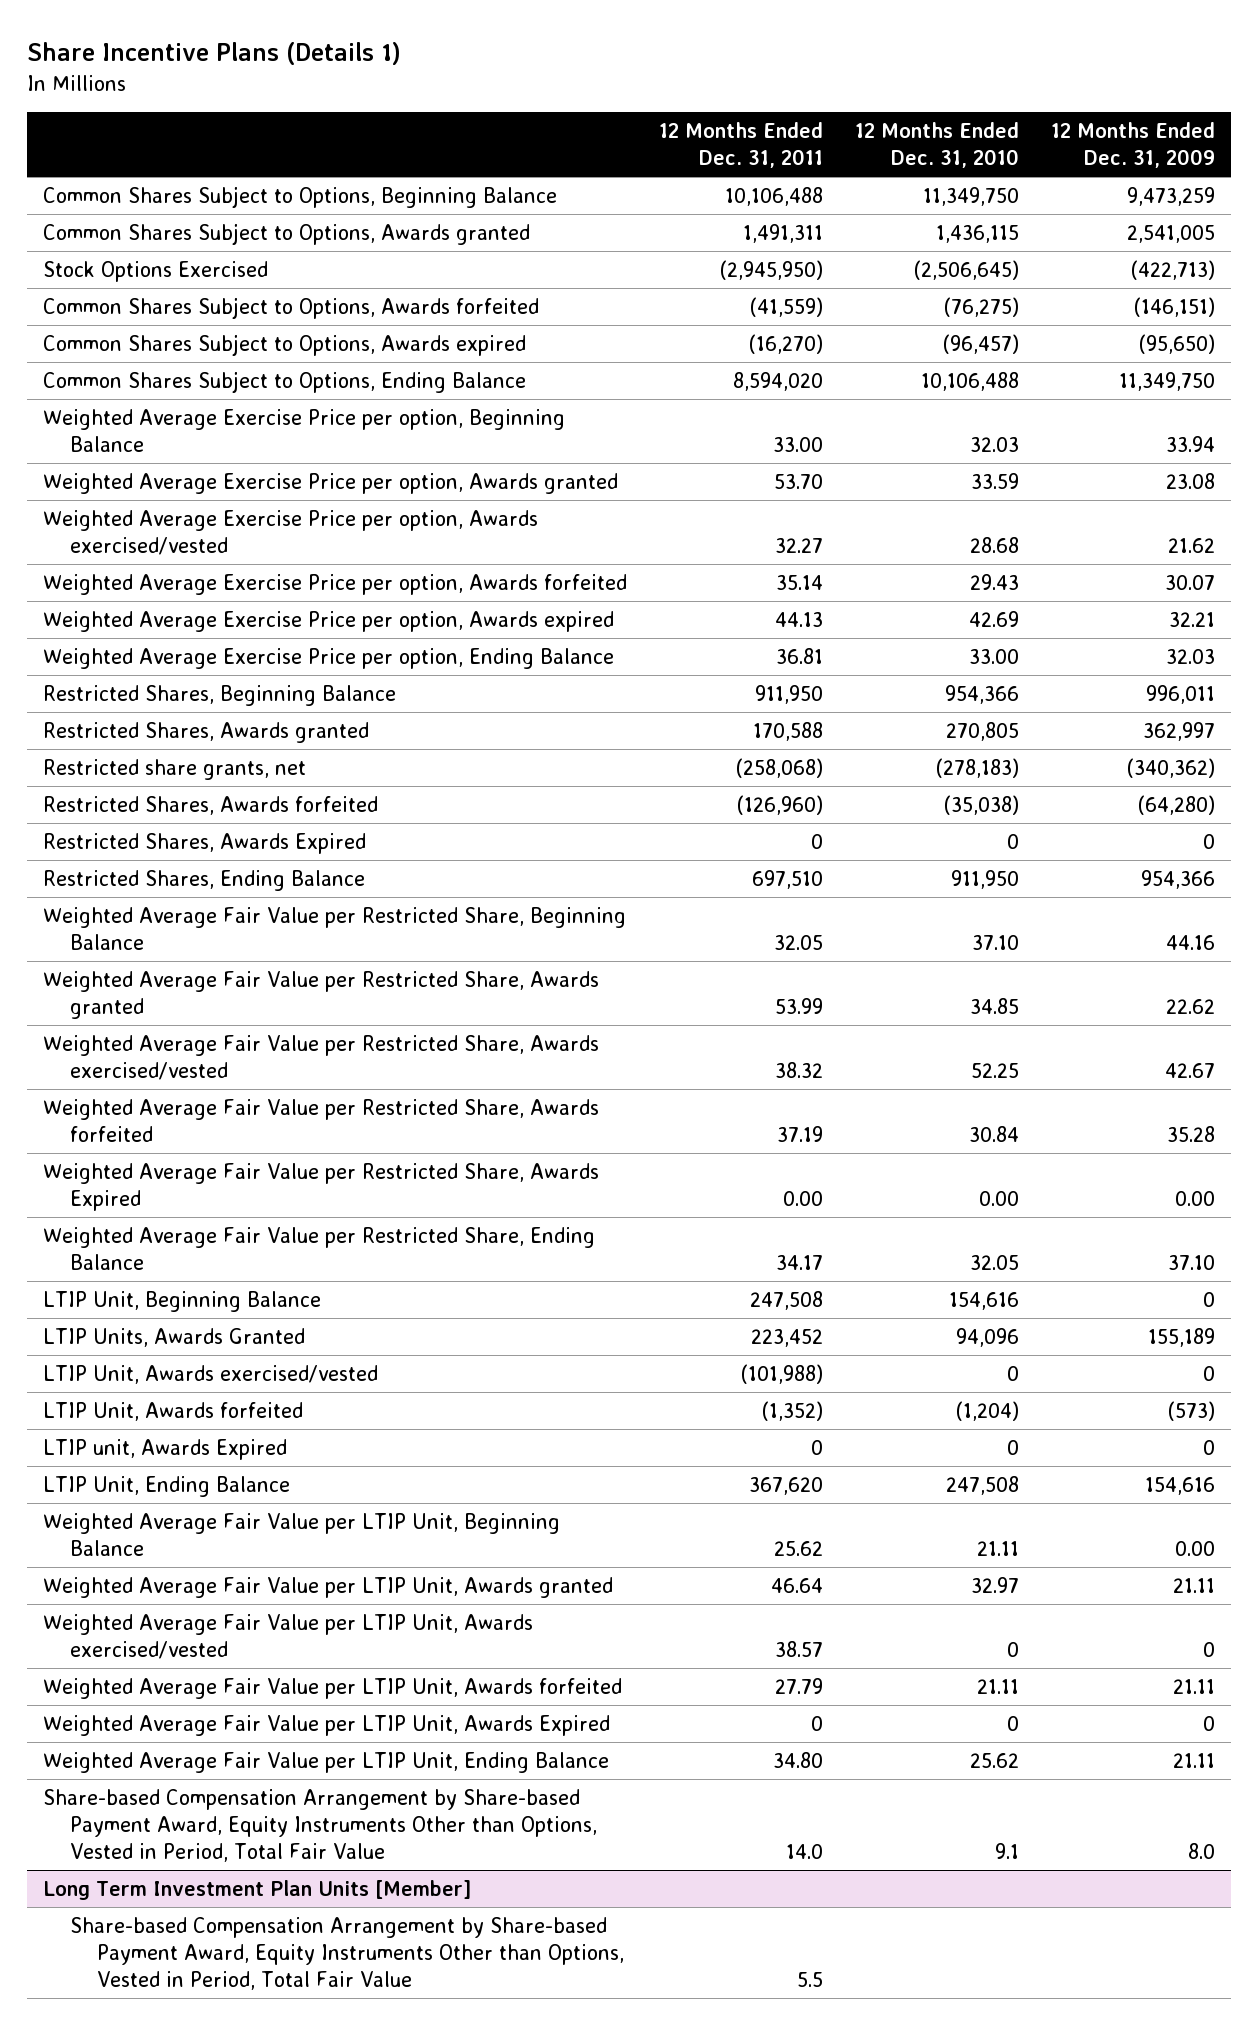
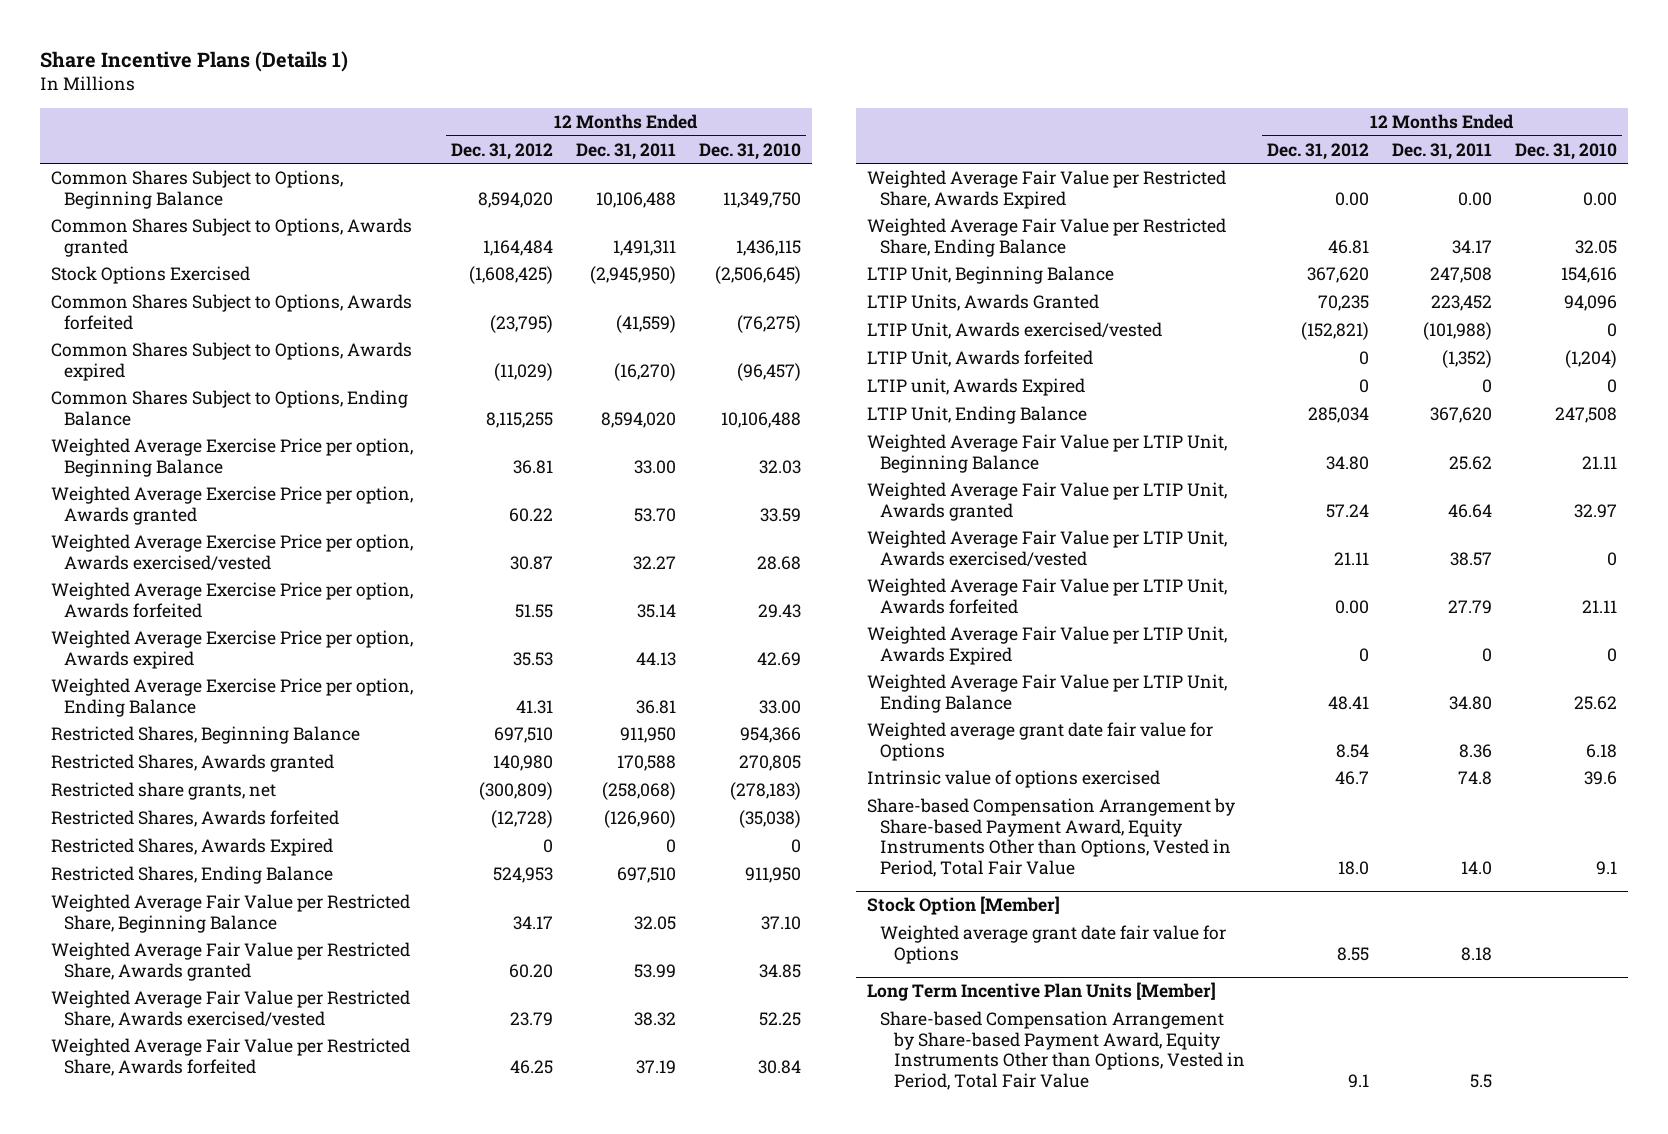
- | 12 Months Ended Dec. 31, 2011 | 12 Months Ended Dec. 31, 2010 | 12 Months Ended Dec. 31, 2009
+ | 12 Months Ended Dec. 31, 2012 | 12 Months Ended Dec. 31, 2011 | 12 Months Ended Dec. 31, 2010
+ Weighted average grant date fair value for Options | 8.54 | 8.36 | 6.18
+ Intrinsic value of options exercised | 46.7 | 74.8 | 39.6
- Long Term Investment Plan Units [Member]
+ Stock Option [Member]
+ Weighted average grant date fair value for Options | 8.55 | 8.18 |
+ Long Term Incentive Plan Units [Member]

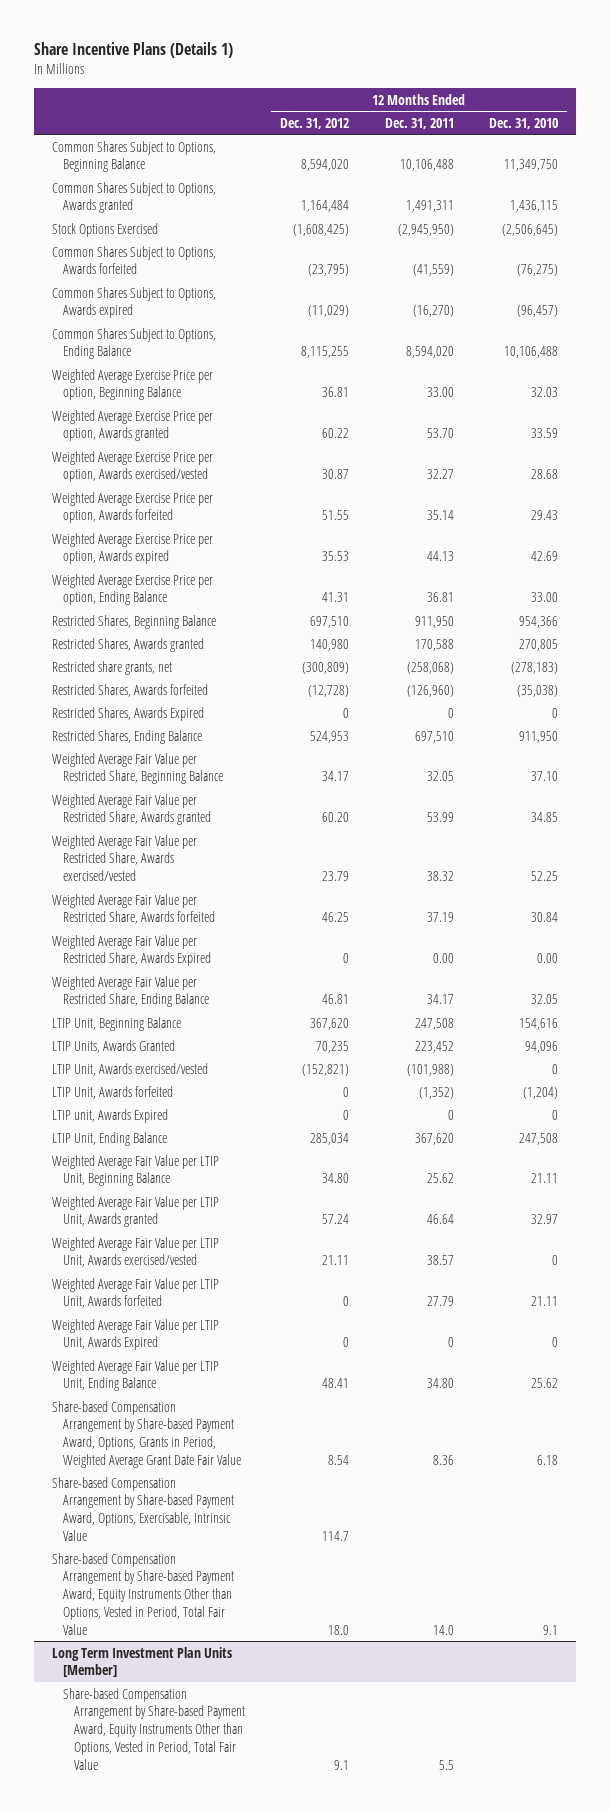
- Weighted Average Fair Value per Restricted Share, Awards Expired | 0.00 | 0.00 | 0.00
+ Weighted Average Fair Value per Restricted Share, Awards Expired | 0 | 0.00 | 0.00
- Weighted Average Fair Value per LTIP Unit, Awards forfeited | 0.00 | 27.79 | 21.11
+ Weighted Average Fair Value per LTIP Unit, Awards forfeited | 0 | 27.79 | 21.11
- Weighted average grant date fair value for Options | 8.54 | 8.36 | 6.18
- Intrinsic value of options exercised | 46.7 | 74.8 | 39.6
+ Share-based Compensation Arrangement by Share-based Payment Award, Options, Grants in Period, Weighted Average Grant Date Fair Value | 8.54 | 8.36 | 6.18
+ Share-based Compensation Arrangement by Share-based Payment Award, Options, Exercisable, Intrinsic Value | 114.7 | |
- Stock Option [Member]
- Weighted average grant date fair value for Options | 8.55 | 8.18 |
- Long Term Incentive Plan Units [Member]
+ Long Term Investment Plan Units [Member]

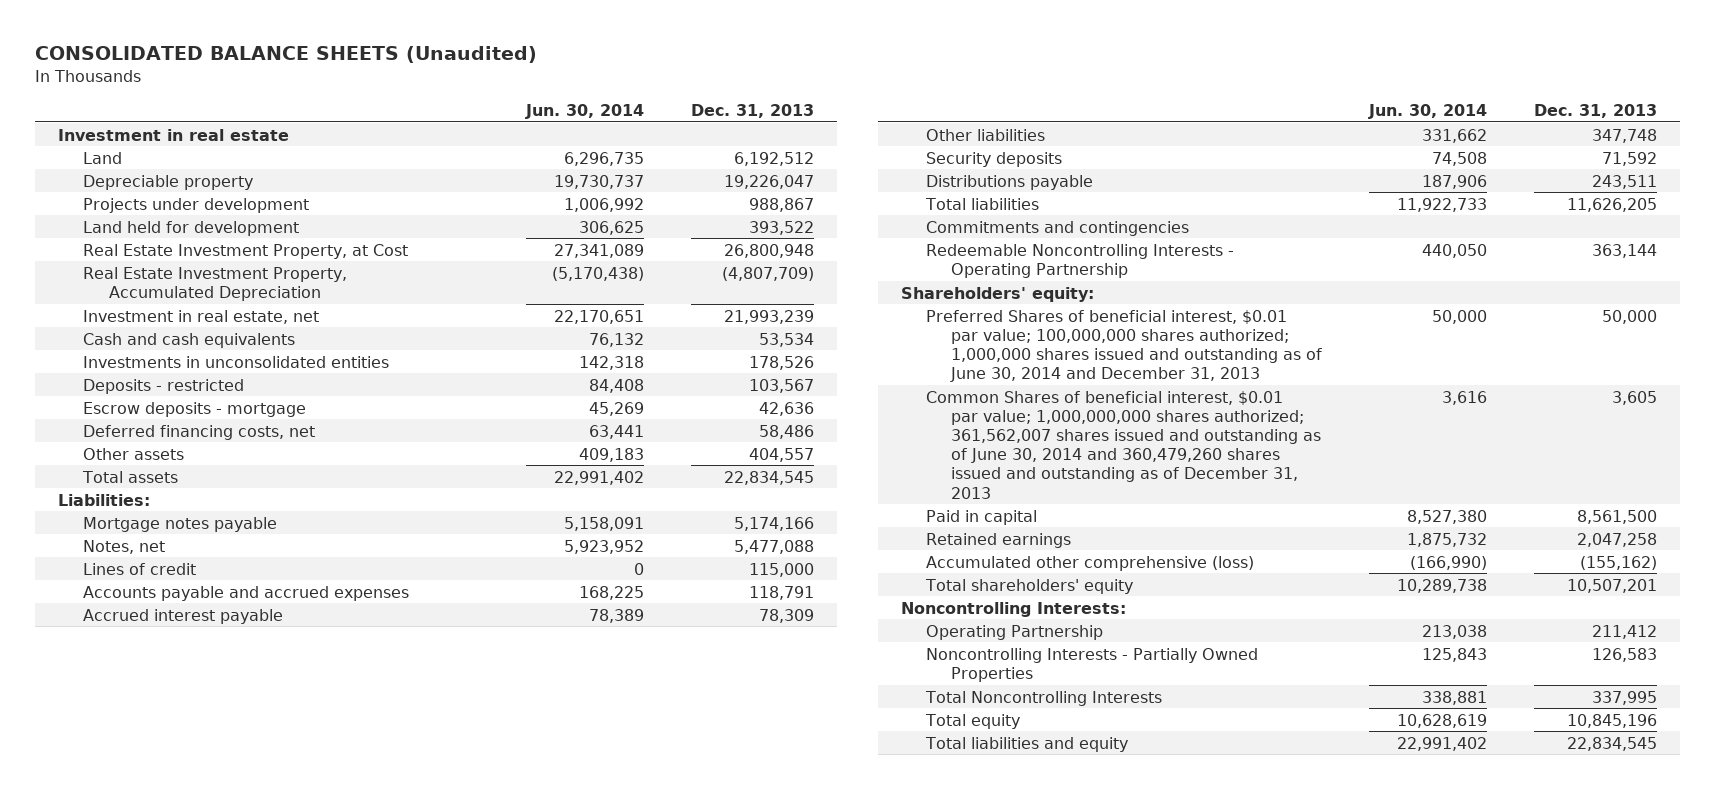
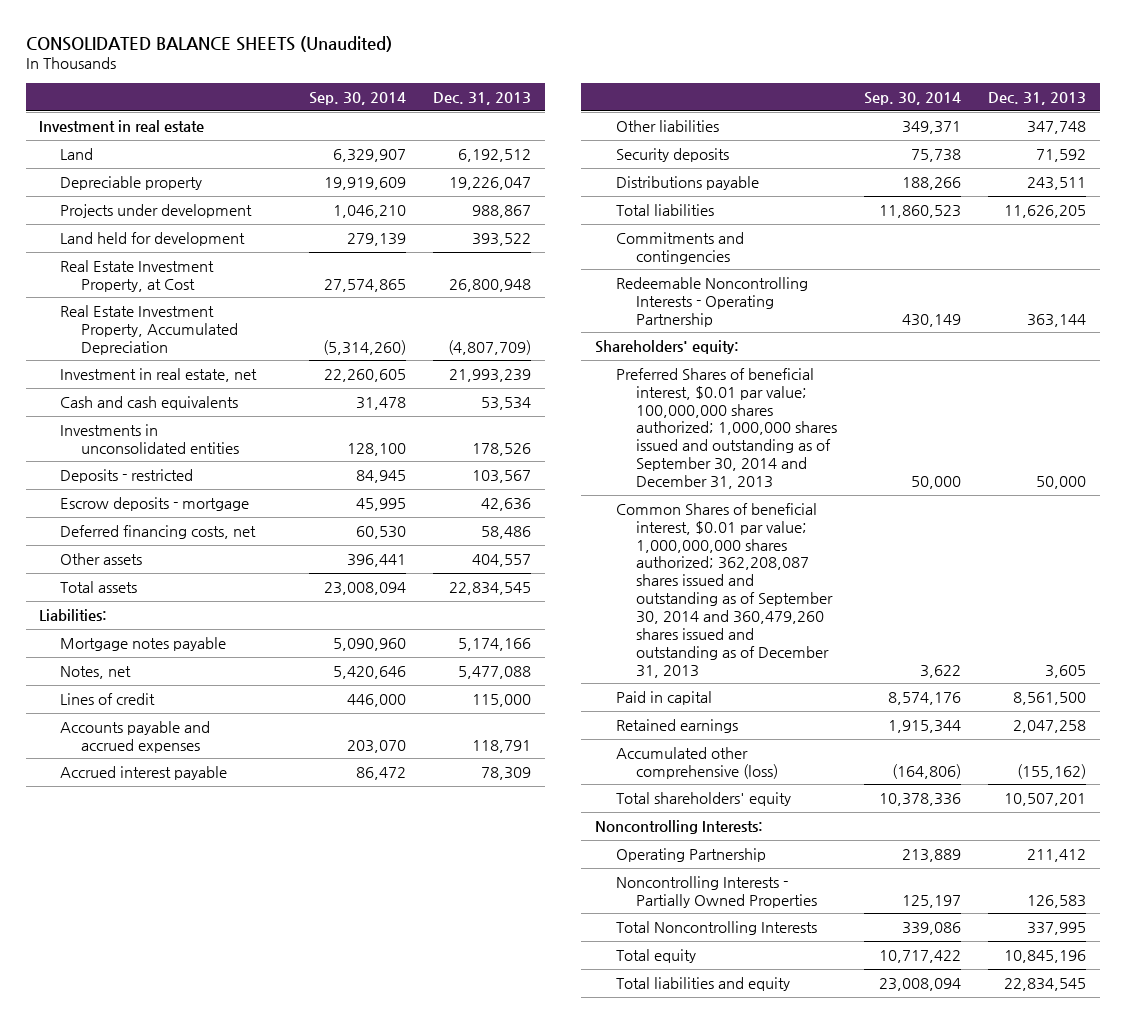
- | Jun. 30, 2014 | Dec. 31, 2013
+ | Sep. 30, 2014 | Dec. 31, 2013
- Preferred Shares of beneficial interest, $0.01 par value; 100,000,000 shares authorized; 1,000,000 shares issued and outstanding as of June 30, 2014 and December 31, 2013 | 50,000 | 50,000
- Common Shares of beneficial interest, $0.01 par value; 1,000,000,000 shares authorized; 361,562,007 shares issued and outstanding as of June 30, 2014 and 360,479,260 shares issued and outstanding as of December 31, 2013 | 3,616 | 3,605
+ Preferred Shares of beneficial interest, $0.01 par value; 100,000,000 shares authorized; 1,000,000 shares issued and outstanding as of September 30, 2014 and December 31, 2013 | 50,000 | 50,000
+ Common Shares of beneficial interest, $0.01 par value; 1,000,000,000 shares authorized; 362,208,087 shares issued and outstanding as of September 30, 2014 and 360,479,260 shares issued and outstanding as of December 31, 2013 | 3,622 | 3,605

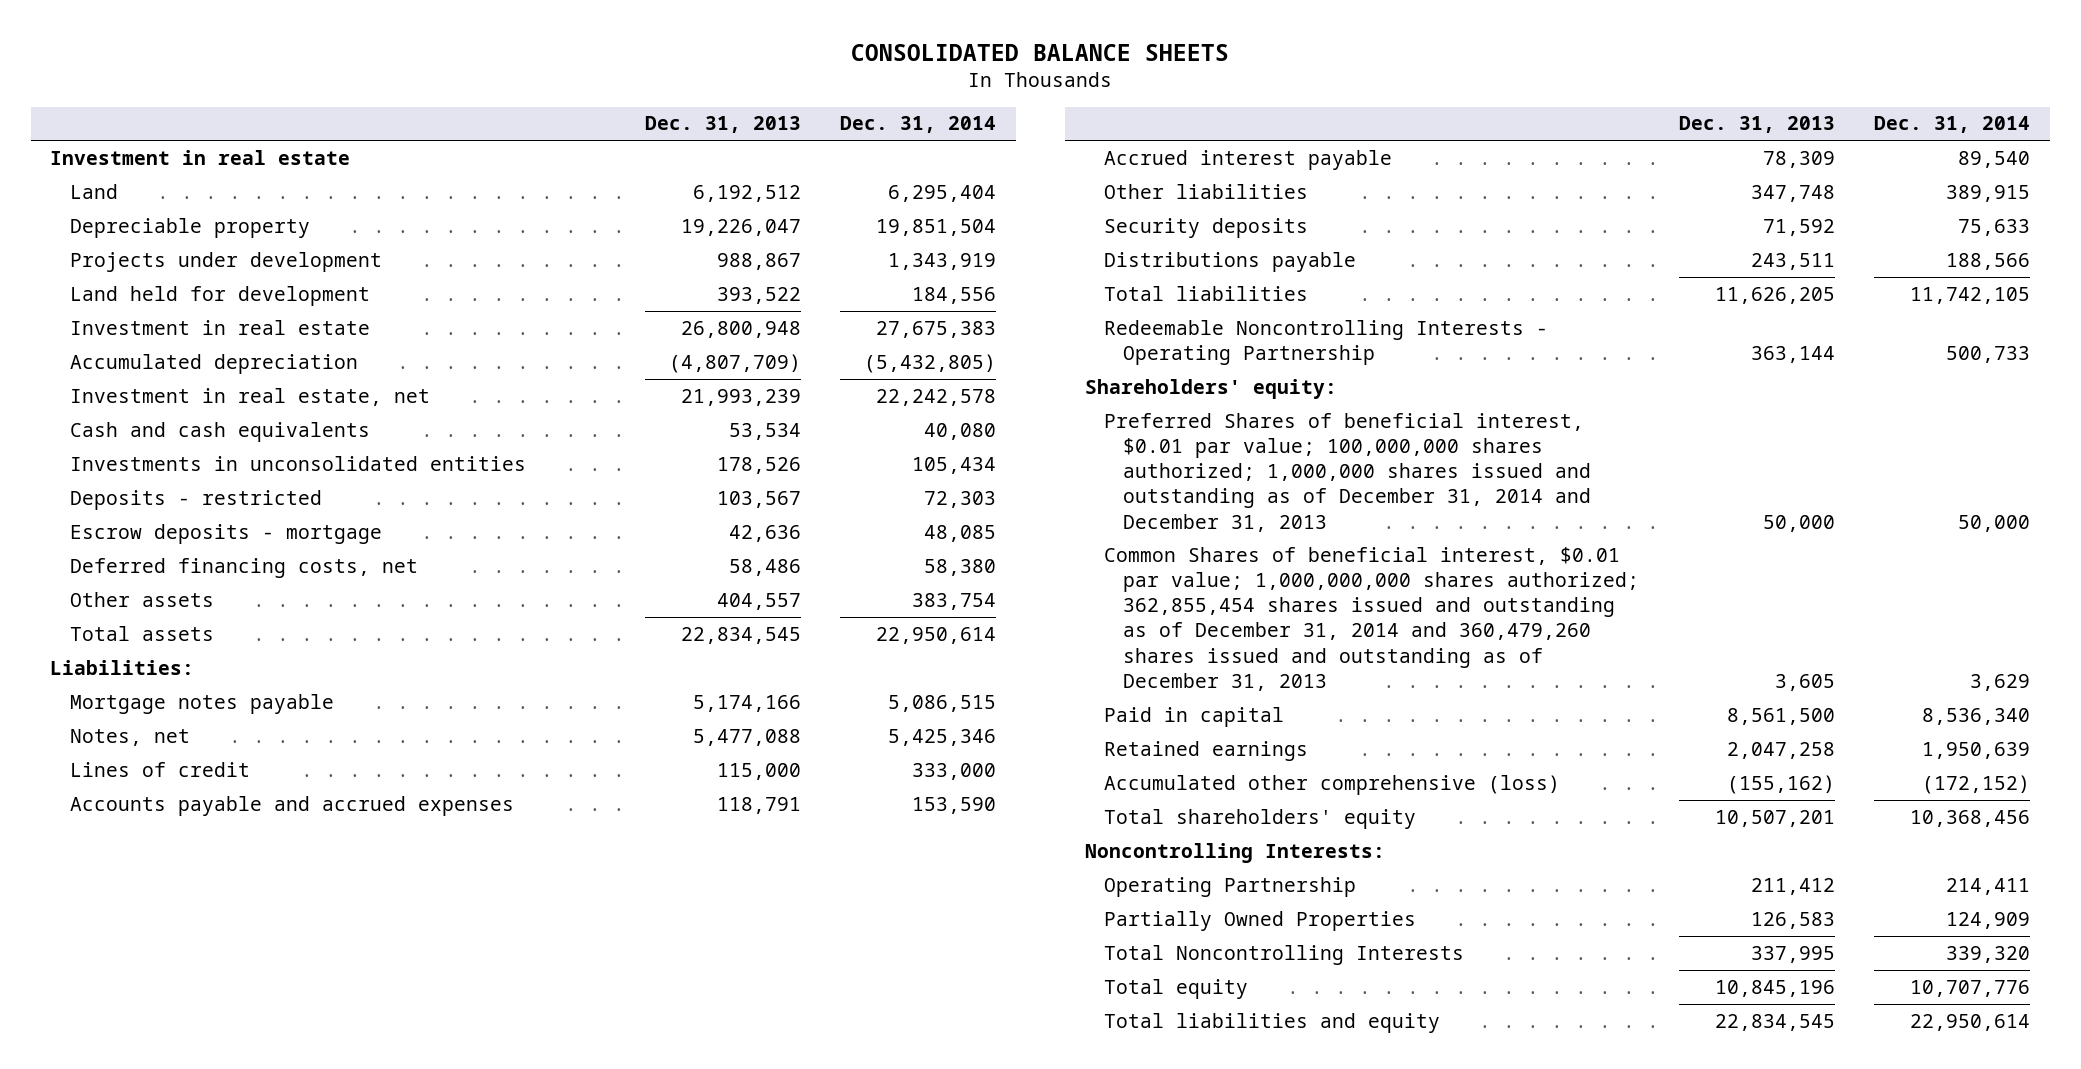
- CONSOLIDATED BALANCE SHEETS (Unaudited)
+ CONSOLIDATED BALANCE SHEETS
- | Sep. 30, 2014 | Dec. 31, 2013
+ | Dec. 31, 2013 | Dec. 31, 2014
- Real Estate Investment Property, at Cost | 27,574,865 | 26,800,948
- Real Estate Investment Property, Accumulated Depreciation | (5,314,260) | (4,807,709)
+ Investment in real estate | 26,800,948 | 27,675,383
+ Accumulated depreciation | (4,807,709) | (5,432,805)
- Commitments and contingencies
- Preferred Shares of beneficial interest, $0.01 par value; 100,000,000 shares authorized; 1,000,000 shares issued and outstanding as of September 30, 2014 and December 31, 2013 | 50,000 | 50,000
- Common Shares of beneficial interest, $0.01 par value; 1,000,000,000 shares authorized; 362,208,087 shares issued and outstanding as of September 30, 2014 and 360,479,260 shares issued and outstanding as of December 31, 2013 | 3,622 | 3,605
+ Preferred Shares of beneficial interest, $0.01 par value; 100,000,000 shares authorized; 1,000,000 shares issued and outstanding as of December 31, 2014 and December 31, 2013 | 50,000 | 50,000
+ Common Shares of beneficial interest, $0.01 par value; 1,000,000,000 shares authorized; 362,855,454 shares issued and outstanding as of December 31, 2014 and 360,479,260 shares issued and outstanding as of December 31, 2013 | 3,605 | 3,629
- Noncontrolling Interests - Partially Owned Properties | 125,197 | 126,583
+ Partially Owned Properties | 126,583 | 124,909

